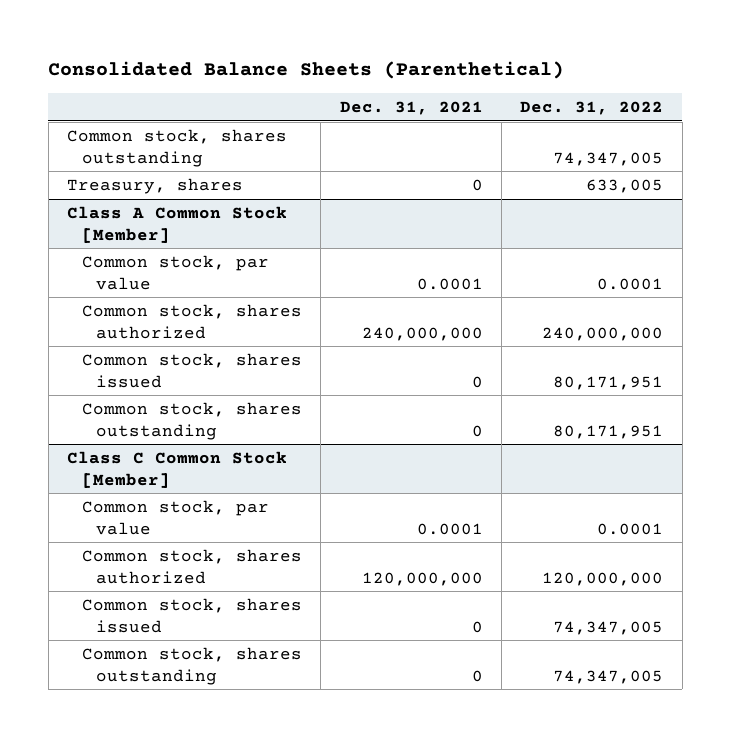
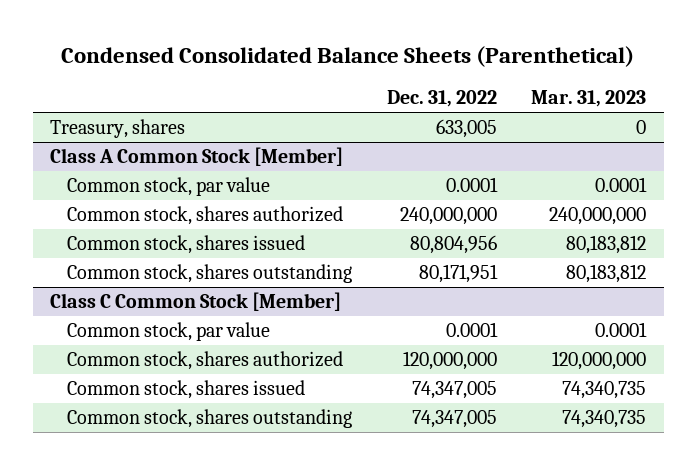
- Consolidated Balance Sheets (Parenthetical)
+ Condensed Consolidated Balance Sheets (Parenthetical)
- | Dec. 31, 2021 | Dec. 31, 2022
+ | Dec. 31, 2022 | Mar. 31, 2023
- Common stock, shares outstanding | | 74,347,005
@ Class A Common Stock [Member]
- Common stock, shares issued | 0 | 80,171,951
+ Common stock, shares issued | 80,804,956 | 80,183,812

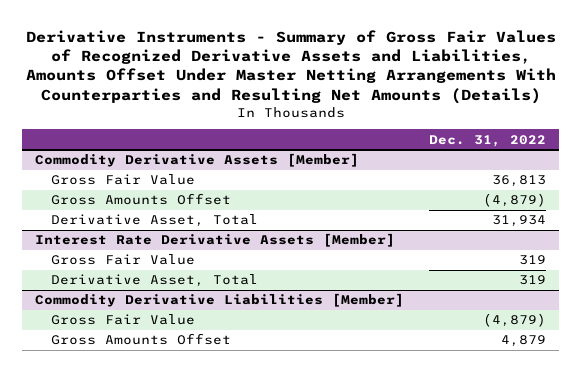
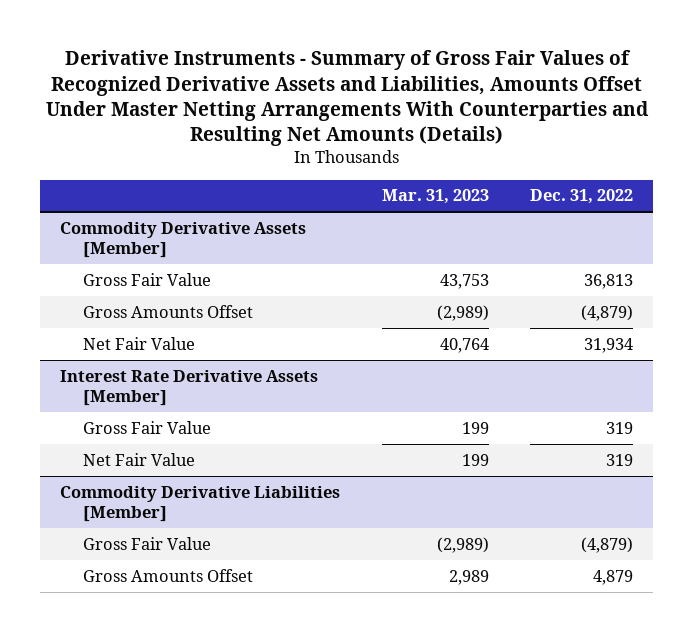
- | Dec. 31, 2022
+ | Mar. 31, 2023 | Dec. 31, 2022
@ Commodity Derivative Assets [Member]
- Derivative Asset, Total | 31,934
+ Net Fair Value | 40,764 | 31,934
@ Interest Rate Derivative Assets [Member]
- Derivative Asset, Total | 319
+ Net Fair Value | 199 | 319

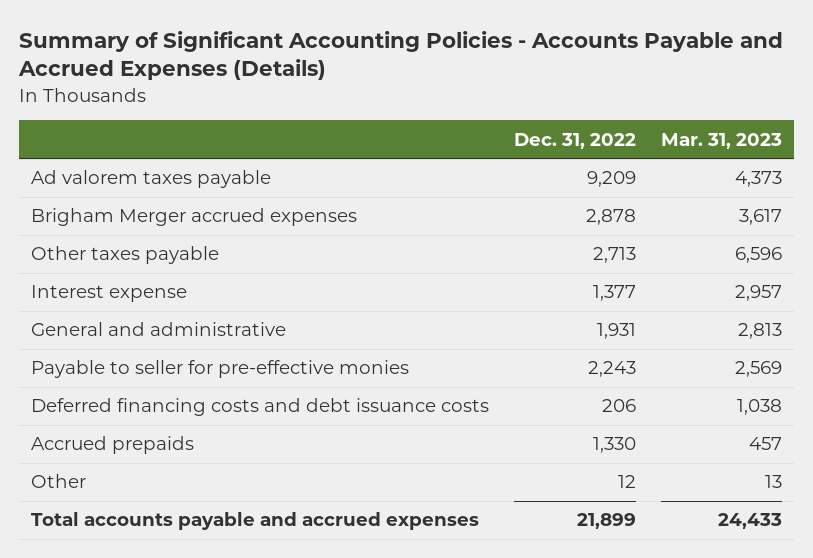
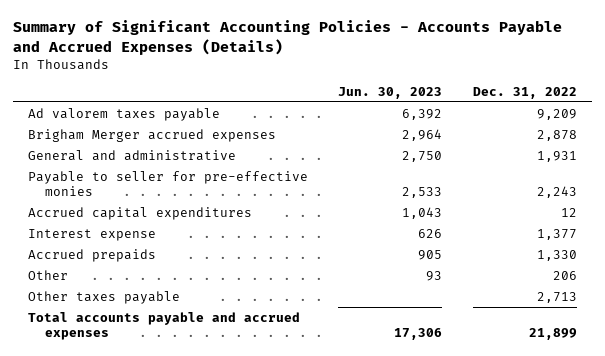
- | Dec. 31, 2022 | Mar. 31, 2023
+ | Jun. 30, 2023 | Dec. 31, 2022
- Deferred financing costs and debt issuance costs | 206 | 1,038
+ Accrued capital expenditures | 1,043 | 12
moved down: Interest expense | 626 | 1,377
- Other | 12 | 13
+ Other | 93 | 206
moved down: Other taxes payable | | 2,713

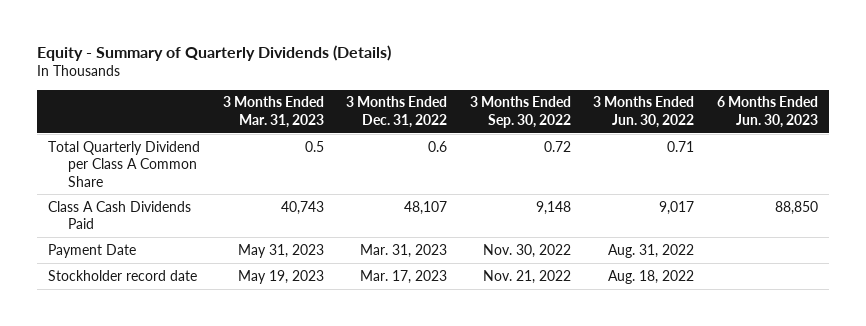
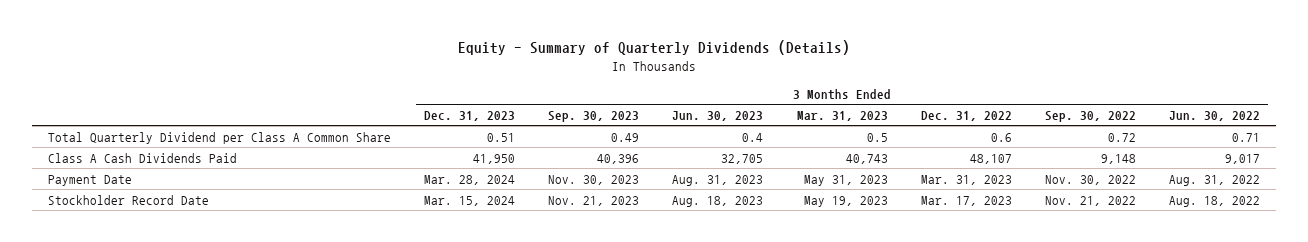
- | 3 Months Ended Mar. 31, 2023 | 3 Months Ended Dec. 31, 2022 | 3 Months Ended Sep. 30, 2022 | 3 Months Ended Jun. 30, 2022 | 6 Months Ended Jun. 30, 2023
+ | 3 Months Ended Dec. 31, 2023 | 3 Months Ended Sep. 30, 2023 | 3 Months Ended Jun. 30, 2023 | 3 Months Ended Mar. 31, 2023 | 3 Months Ended Dec. 31, 2022 | 3 Months Ended Sep. 30, 2022 | 3 Months Ended Jun. 30, 2022
- Stockholder record date | May 19, 2023 | Mar. 17, 2023 | Nov. 21, 2022 | Aug. 18, 2022 |
+ Stockholder Record Date | Mar. 15, 2024 | Nov. 21, 2023 | Aug. 18, 2023 | May 19, 2023 | Mar. 17, 2023 | Nov. 21, 2022 | Aug. 18, 2022

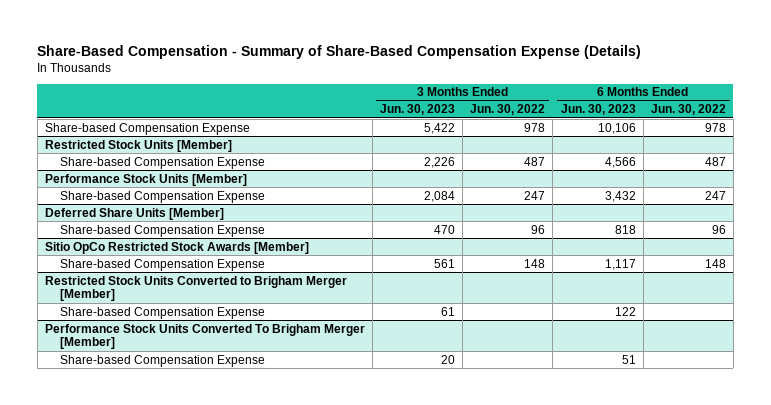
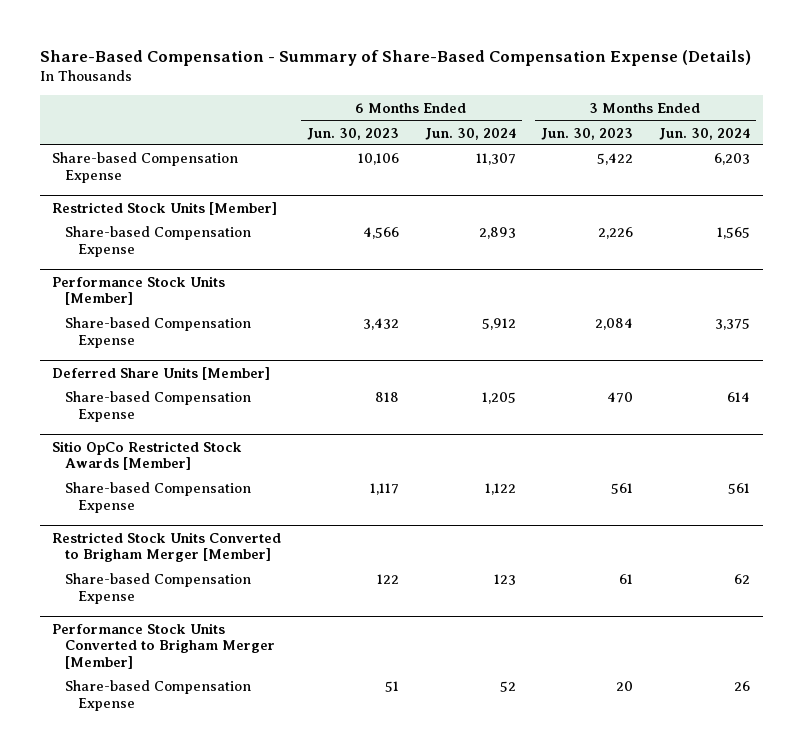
- | 3 Months Ended Jun. 30, 2023 | 3 Months Ended Jun. 30, 2022 | 6 Months Ended Jun. 30, 2023 | 6 Months Ended Jun. 30, 2022
+ | 6 Months Ended Jun. 30, 2023 | 6 Months Ended Jun. 30, 2024 | 3 Months Ended Jun. 30, 2023 | 3 Months Ended Jun. 30, 2024
- Performance Stock Units Converted To Brigham Merger [Member]
+ Performance Stock Units Converted to Brigham Merger [Member]

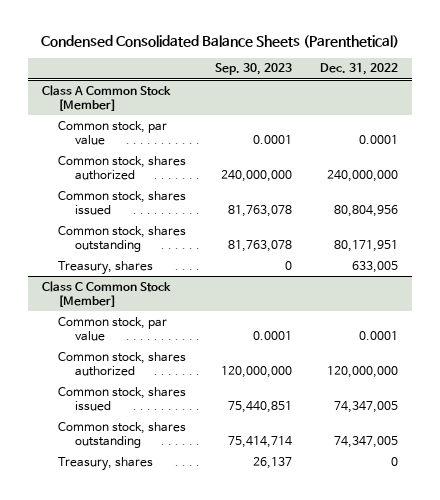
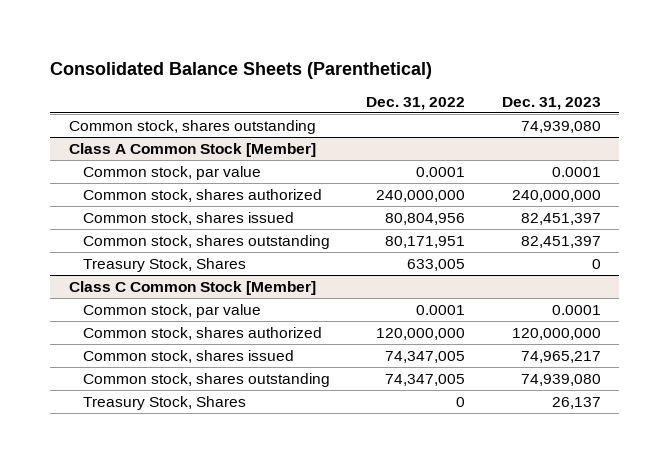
- Condensed Consolidated Balance Sheets (Parenthetical)
+ Consolidated Balance Sheets (Parenthetical)
- | Sep. 30, 2023 | Dec. 31, 2022
+ | Dec. 31, 2022 | Dec. 31, 2023
+ Common stock, shares outstanding | | 74,939,080
@ Class A Common Stock [Member]
- Treasury, shares | 0 | 633,005
+ Treasury Stock, Shares | 633,005 | 0
@ Class C Common Stock [Member]
- Treasury, shares | 26,137 | 0
+ Treasury Stock, Shares | 0 | 26,137

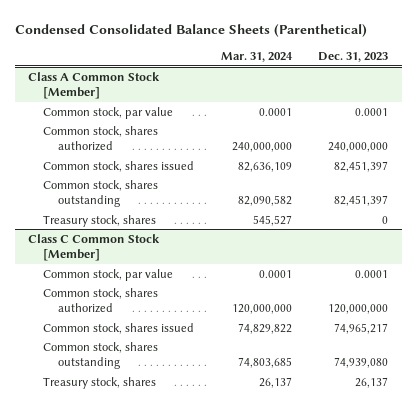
- Consolidated Balance Sheets (Parenthetical)
+ Condensed Consolidated Balance Sheets (Parenthetical)
- | Dec. 31, 2022 | Dec. 31, 2023
+ | Mar. 31, 2024 | Dec. 31, 2023
- Common stock, shares outstanding | | 74,939,080
@ Class A Common Stock [Member]
- Treasury Stock, Shares | 633,005 | 0
+ Treasury stock, shares | 545,527 | 0
@ Class C Common Stock [Member]
- Treasury Stock, Shares | 0 | 26,137
+ Treasury stock, shares | 26,137 | 26,137

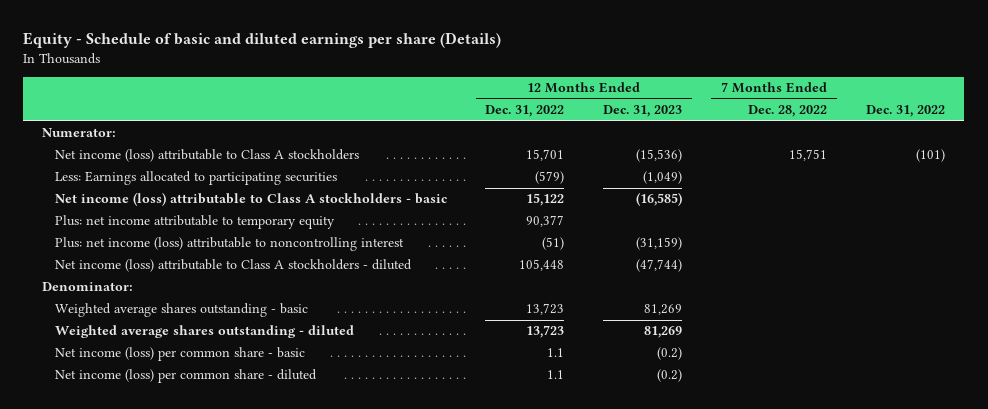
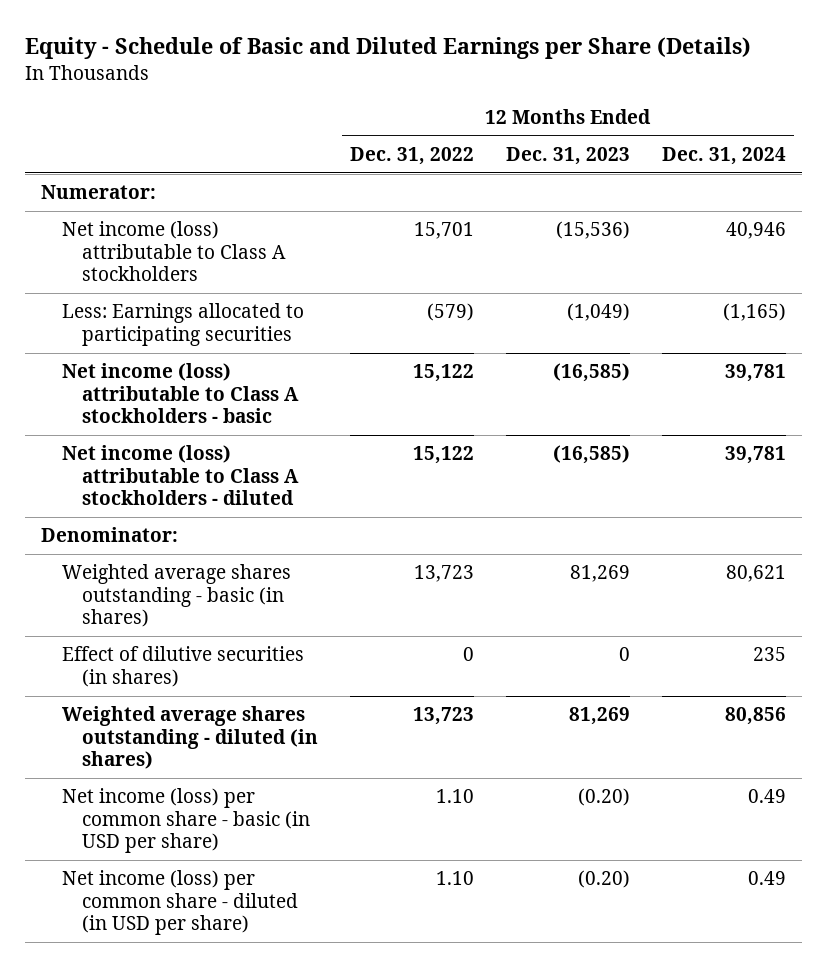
- Equity - Schedule of basic and diluted earnings per share (Details)
+ Equity - Schedule of Basic and Diluted Earnings per Share (Details)
- | 12 Months Ended Dec. 31, 2022 | 12 Months Ended Dec. 31, 2023 | 7 Months Ended Dec. 28, 2022 | Dec. 31, 2022
+ | 12 Months Ended Dec. 31, 2022 | 12 Months Ended Dec. 31, 2023 | 12 Months Ended Dec. 31, 2024
- Plus: net income attributable to temporary equity | 90,377 | | |
- Plus: net income (loss) attributable to noncontrolling interest | (51) | (31,159) | |
- Net income (loss) attributable to Class A stockholders - diluted | 105,448 | (47,744) | |
+ Net income (loss) attributable to Class A stockholders - diluted | 15,122 | (16,585) | 39,781
- Weighted average shares outstanding - basic | 13,723 | 81,269 | |
- Weighted average shares outstanding - diluted | 13,723 | 81,269 | |
- Net income (loss) per common share - basic | 1.1 | (0.2) | |
- Net income (loss) per common share - diluted | 1.1 | (0.2) | |
+ Weighted average shares outstanding - basic (in shares) | 13,723 | 81,269 | 80,621
+ Effect of dilutive securities (in shares) | 0 | 0 | 235
+ Weighted average shares outstanding - diluted (in shares) | 13,723 | 81,269 | 80,856
+ Net income (loss) per common share - basic (in USD per share) | 1.10 | (0.20) | 0.49
+ Net income (loss) per common share - diluted (in USD per share) | 1.10 | (0.20) | 0.49

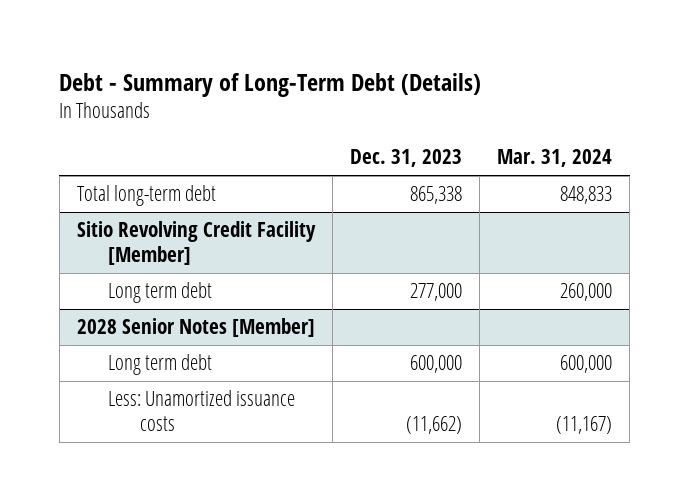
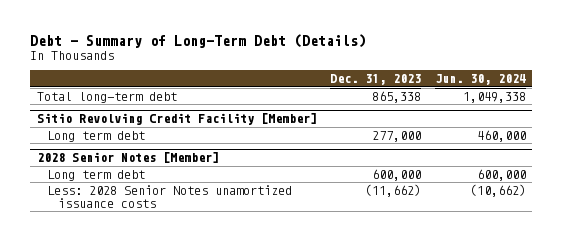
- | Dec. 31, 2023 | Mar. 31, 2024
+ | Dec. 31, 2023 | Jun. 30, 2024
@ 2028 Senior Notes [Member]
- Less: Unamortized issuance costs | (11,662) | (11,167)
+ Less: 2028 Senior Notes unamortized issuance costs | (11,662) | (10,662)

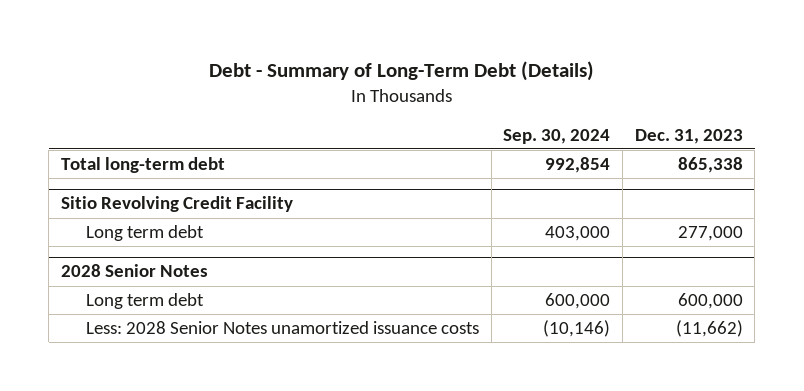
- | Dec. 31, 2023 | Jun. 30, 2024
+ | Sep. 30, 2024 | Dec. 31, 2023
- Sitio Revolving Credit Facility [Member]
+ Sitio Revolving Credit Facility
- 2028 Senior Notes [Member]
+ 2028 Senior Notes

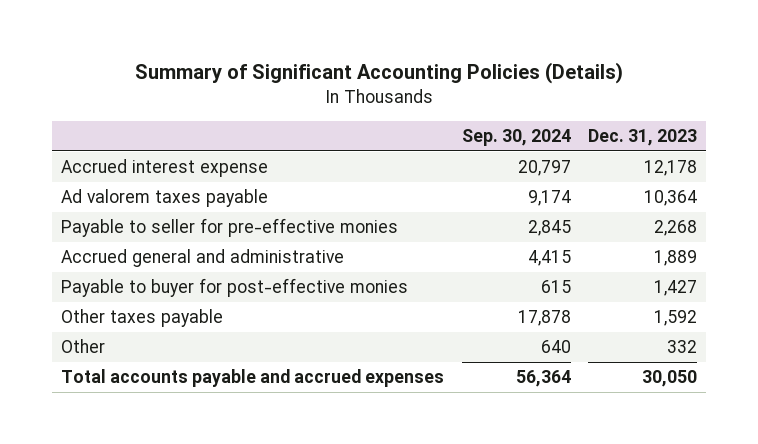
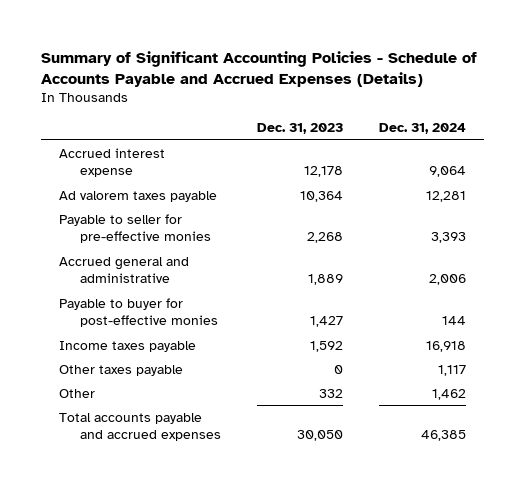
- Summary of Significant Accounting Policies (Details)
+ Summary of Significant Accounting Policies - Schedule of Accounts Payable and Accrued Expenses (Details)
- | Sep. 30, 2024 | Dec. 31, 2023
+ | Dec. 31, 2023 | Dec. 31, 2024
- Other taxes payable | 17,878 | 1,592
+ Income taxes payable | 1,592 | 16,918
+ Other taxes payable | 0 | 1,117

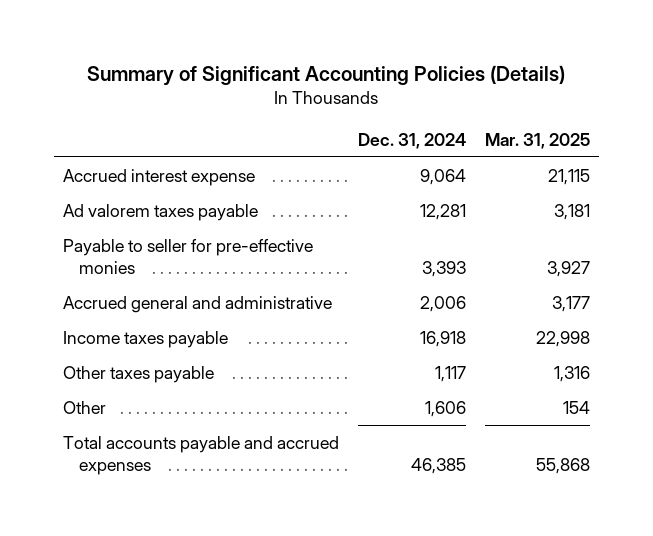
- Summary of Significant Accounting Policies - Schedule of Accounts Payable and Accrued Expenses (Details)
+ Summary of Significant Accounting Policies (Details)
- | Dec. 31, 2023 | Dec. 31, 2024
+ | Dec. 31, 2024 | Mar. 31, 2025
- Payable to buyer for post-effective monies | 1,427 | 144
- Other | 332 | 1,462
+ Other | 1,606 | 154

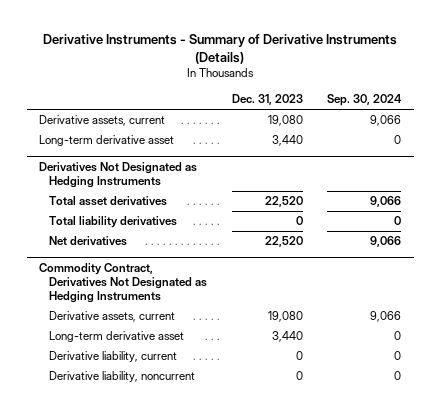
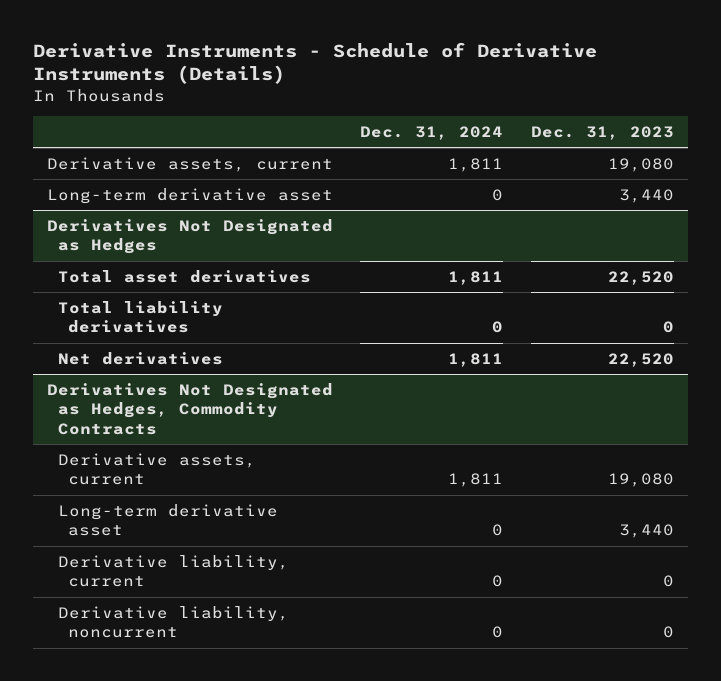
- Derivative Instruments - Summary of Derivative Instruments (Details)
+ Derivative Instruments - Schedule of Derivative Instruments (Details)
- | Dec. 31, 2023 | Sep. 30, 2024
+ | Dec. 31, 2024 | Dec. 31, 2023
- Derivatives Not Designated as Hedging Instruments
+ Derivatives Not Designated as Hedges
- Commodity Contract, Derivatives Not Designated as Hedging Instruments
+ Derivatives Not Designated as Hedges, Commodity Contracts

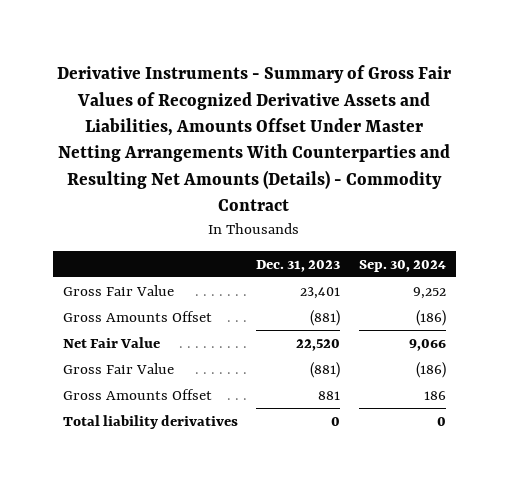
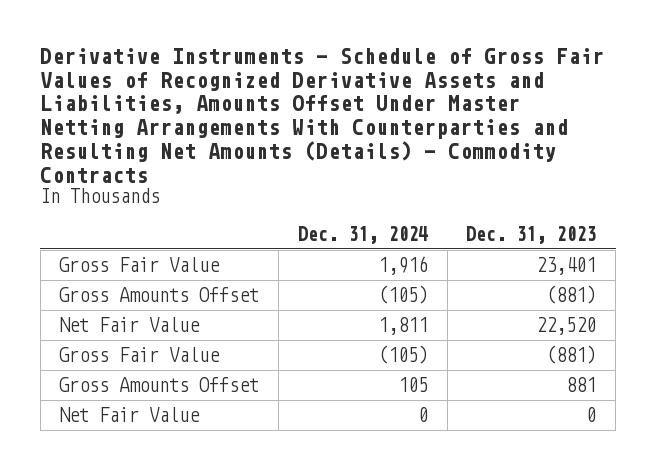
- Derivative Instruments - Summary of Gross Fair Values of Recognized Derivative Assets and Liabilities, Amounts Offset Under Master Netting Arrangements With Counterparties and Resulting Net Amounts (Details) - Commodity Contract
+ Derivative Instruments - Schedule of Gross Fair Values of Recognized Derivative Assets and Liabilities, Amounts Offset Under Master Netting Arrangements With Counterparties and Resulting Net Amounts (Details) - Commodity Contracts
- | Dec. 31, 2023 | Sep. 30, 2024
+ | Dec. 31, 2024 | Dec. 31, 2023
- Total liability derivatives | 0 | 0
+ Net Fair Value | 0 | 0

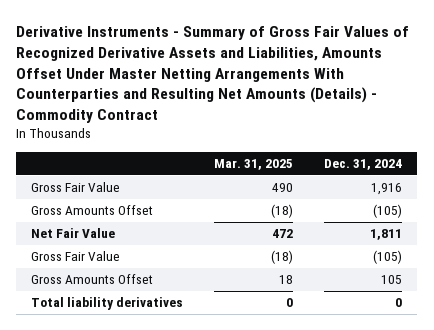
- Derivative Instruments - Schedule of Gross Fair Values of Recognized Derivative Assets and Liabilities, Amounts Offset Under Master Netting Arrangements With Counterparties and Resulting Net Amounts (Details) - Commodity Contracts
+ Derivative Instruments - Summary of Gross Fair Values of Recognized Derivative Assets and Liabilities, Amounts Offset Under Master Netting Arrangements With Counterparties and Resulting Net Amounts (Details) - Commodity Contract
- | Dec. 31, 2024 | Dec. 31, 2023
+ | Mar. 31, 2025 | Dec. 31, 2024
- Net Fair Value | 0 | 0
+ Total liability derivatives | 0 | 0

